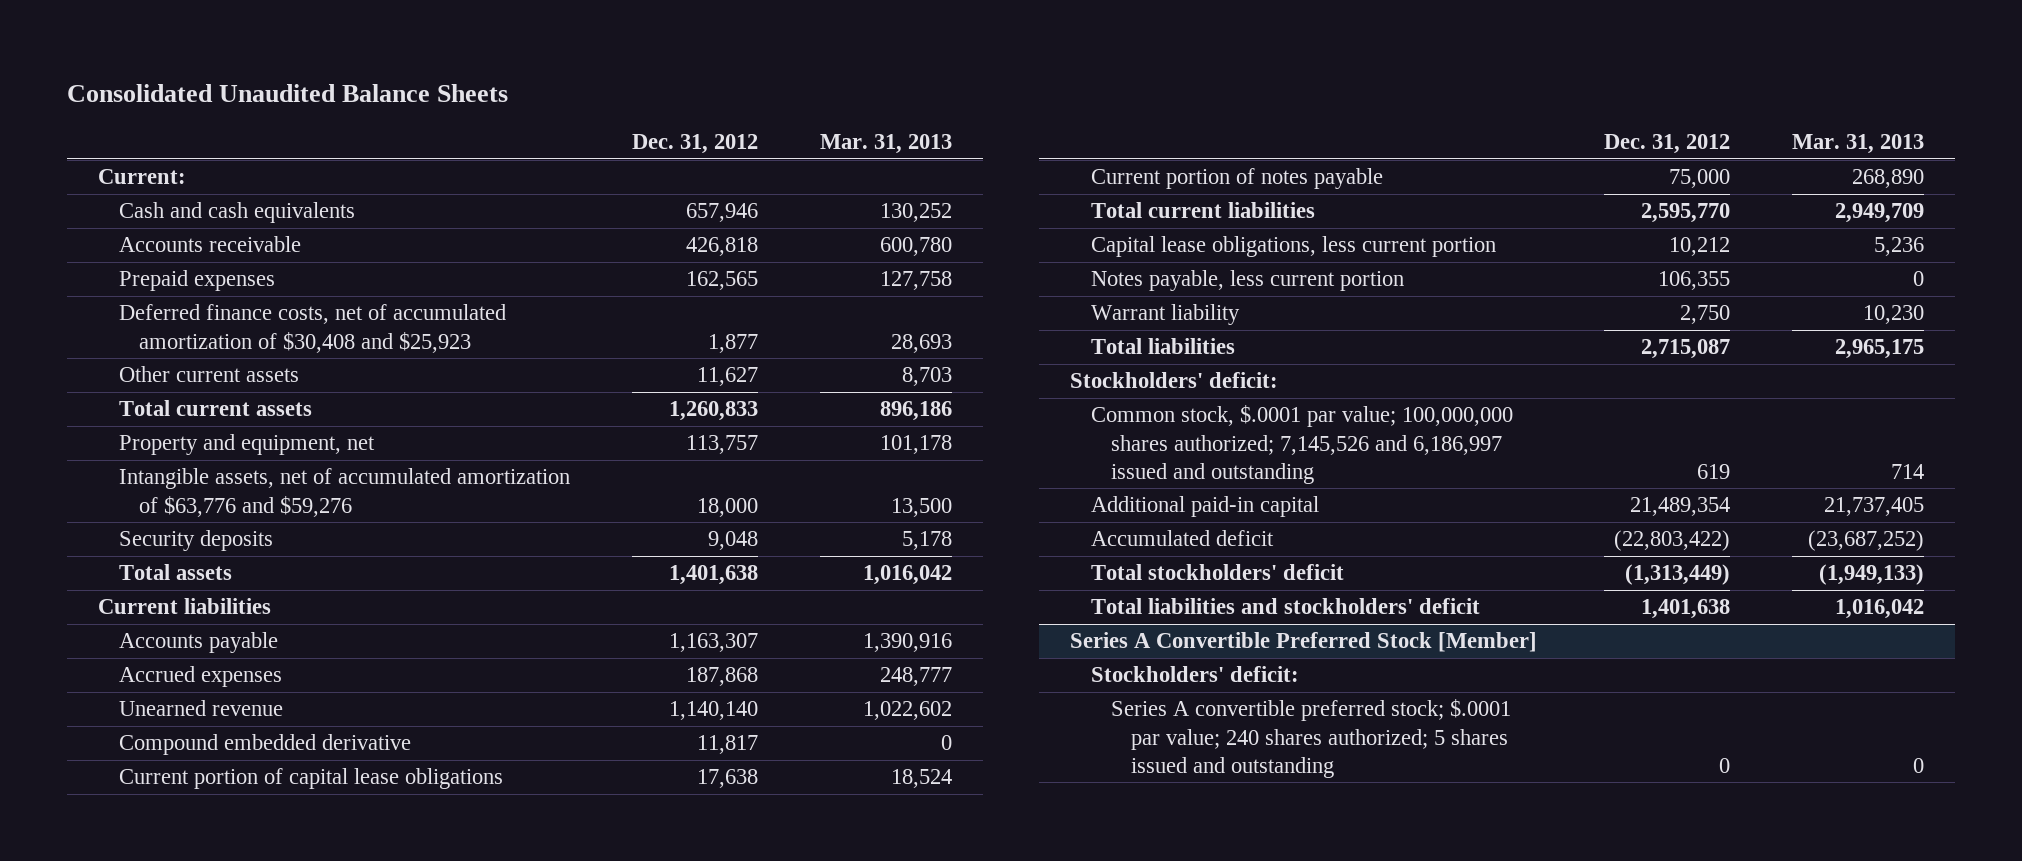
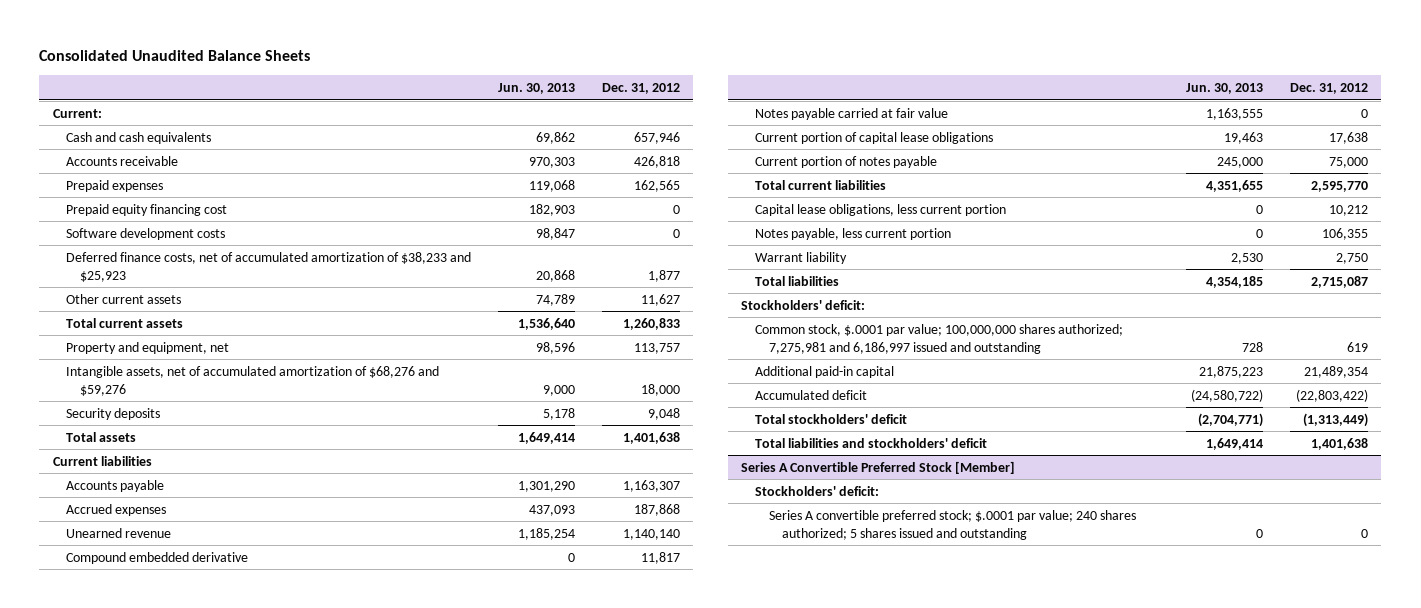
- | Dec. 31, 2012 | Mar. 31, 2013
+ | Jun. 30, 2013 | Dec. 31, 2012
- Deferred finance costs, net of accumulated amortization of $30,408 and $25,923 | 1,877 | 28,693
+ Prepaid equity financing cost | 182,903 | 0
+ Software development costs | 98,847 | 0
+ Deferred finance costs, net of accumulated amortization of $38,233 and $25,923 | 20,868 | 1,877
- Intangible assets, net of accumulated amortization of $63,776 and $59,276 | 18,000 | 13,500
+ Intangible assets, net of accumulated amortization of $68,276 and $59,276 | 9,000 | 18,000
+ Notes payable carried at fair value | 1,163,555 | 0
- Common stock, $.0001 par value; 100,000,000 shares authorized; 7,145,526 and 6,186,997 issued and outstanding | 619 | 714
+ Common stock, $.0001 par value; 100,000,000 shares authorized; 7,275,981 and 6,186,997 issued and outstanding | 728 | 619

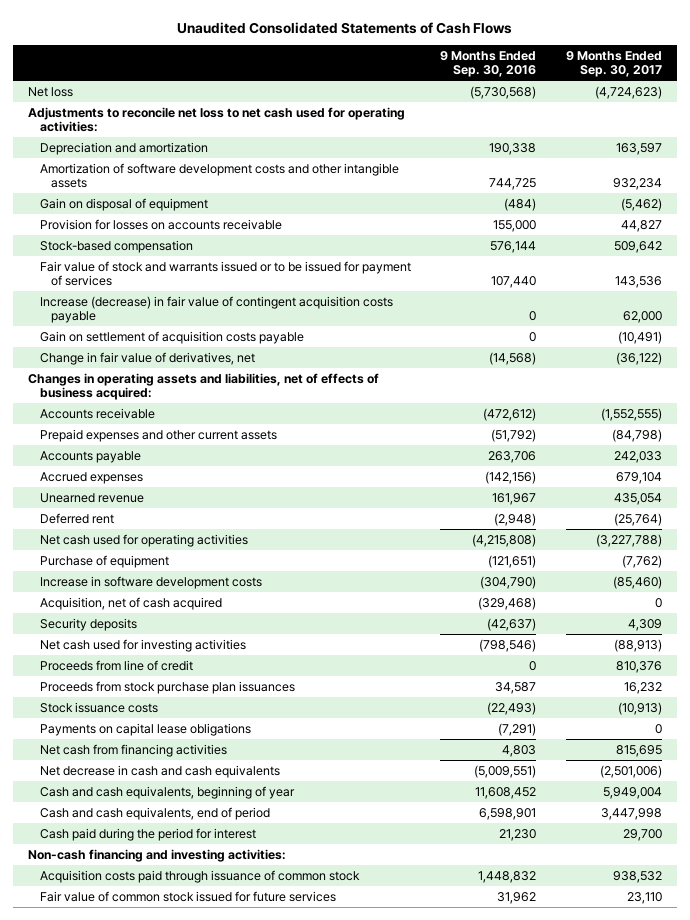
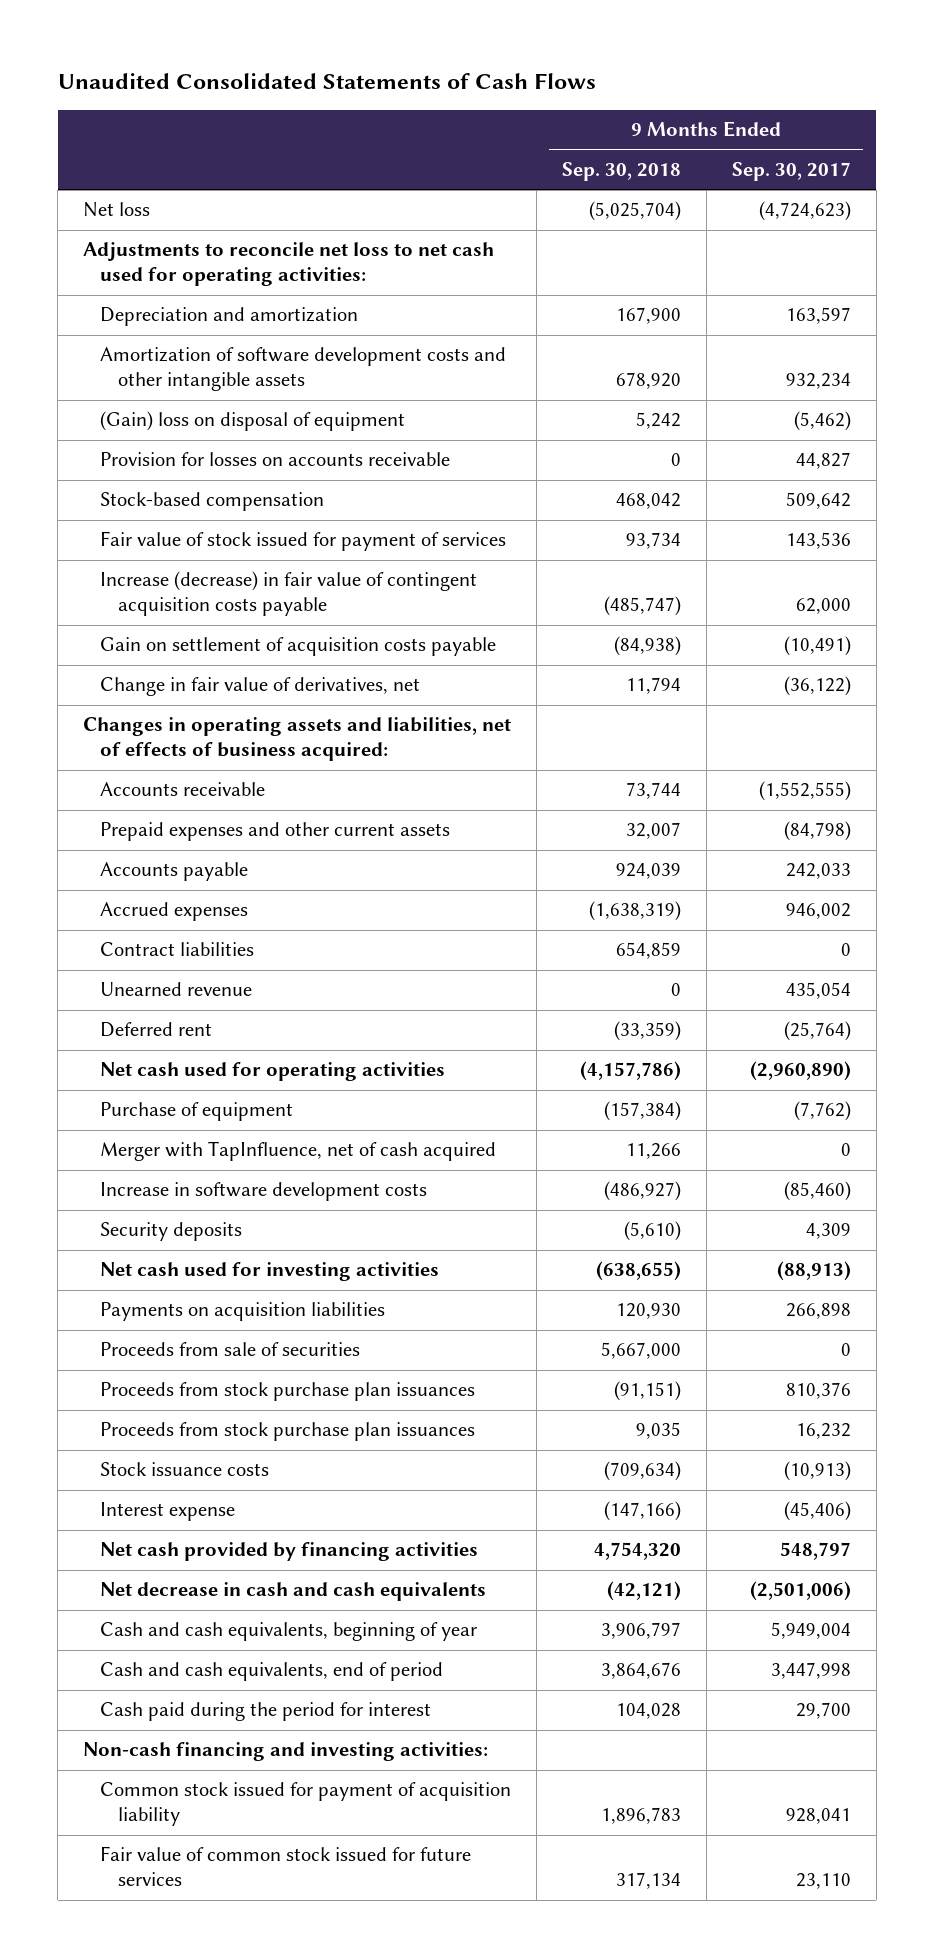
- | 9 Months Ended Sep. 30, 2016 | 9 Months Ended Sep. 30, 2017
+ | 9 Months Ended Sep. 30, 2018 | 9 Months Ended Sep. 30, 2017
- Gain on disposal of equipment | (484) | (5,462)
+ (Gain) loss on disposal of equipment | 5,242 | (5,462)
- Fair value of stock and warrants issued or to be issued for payment of services | 107,440 | 143,536
+ Fair value of stock issued for payment of services | 93,734 | 143,536
- Accrued expenses | (142,156) | 679,104
+ Accrued expenses | (1,638,319) | 946,002
+ Contract liabilities | 654,859 | 0
- Net cash used for operating activities | (4,215,808) | (3,227,788)
+ Net cash used for operating activities | (4,157,786) | (2,960,890)
+ Merger with TapInfluence, net of cash acquired | 11,266 | 0
- Acquisition, net of cash acquired | (329,468) | 0
- Proceeds from line of credit | 0 | 810,376
+ Payments on acquisition liabilities | 120,930 | 266,898
+ Proceeds from sale of securities | 5,667,000 | 0
+ Proceeds from stock purchase plan issuances | (91,151) | 810,376
- Payments on capital lease obligations | (7,291) | 0
- Net cash from financing activities | 4,803 | 815,695
+ Interest expense | (147,166) | (45,406)
+ Net cash provided by financing activities | 4,754,320 | 548,797
- Acquisition costs paid through issuance of common stock | 1,448,832 | 938,532
+ Common stock issued for payment of acquisition liability | 1,896,783 | 928,041

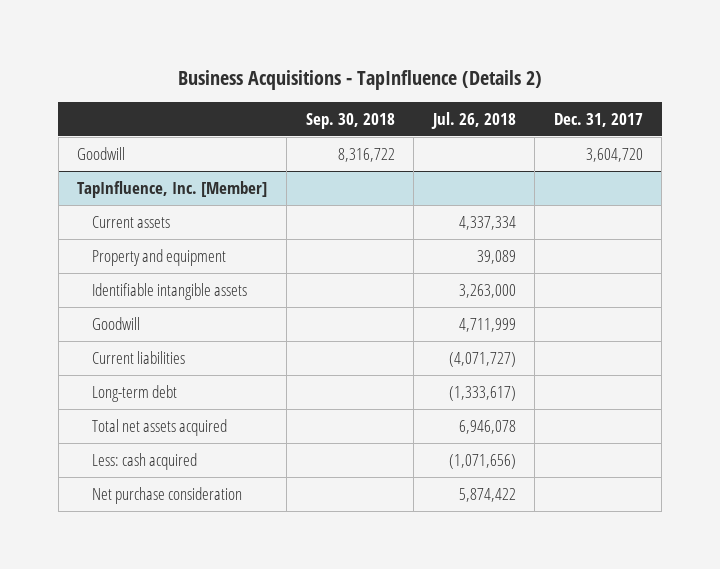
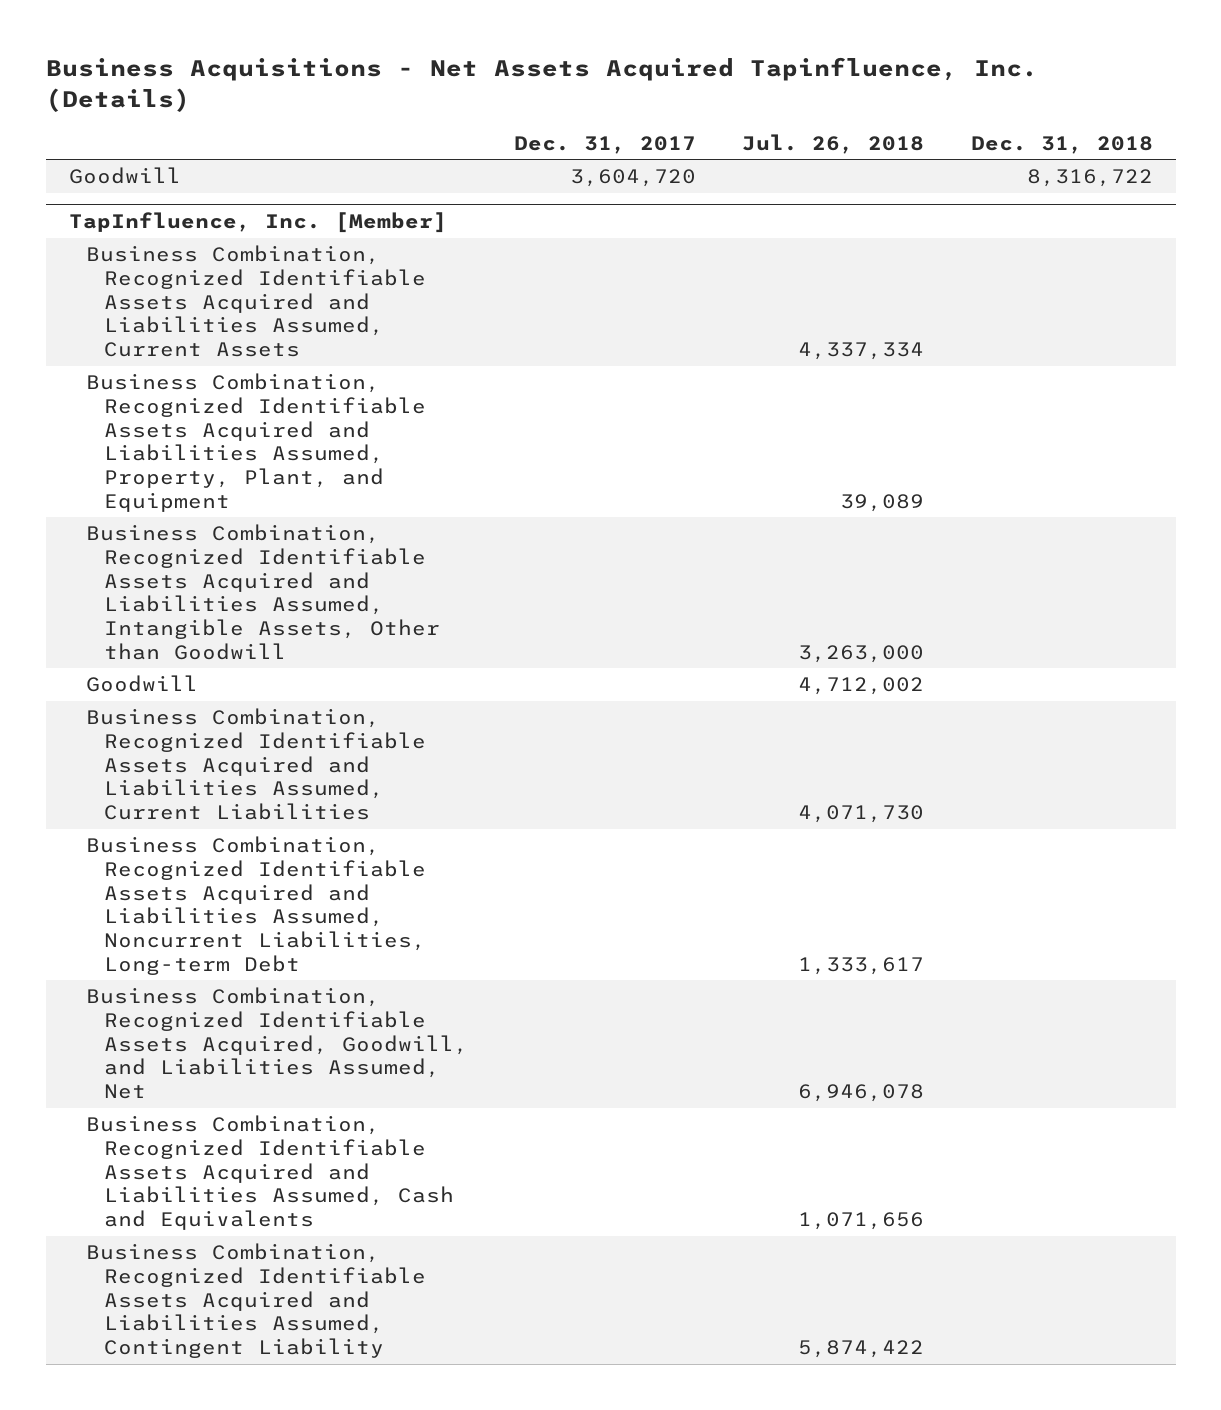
- Business Acquisitions - TapInfluence (Details 2)
+ Business Acquisitions - Net Assets Acquired Tapinfluence, Inc. (Details)
- | Sep. 30, 2018 | Jul. 26, 2018 | Dec. 31, 2017
+ | Dec. 31, 2017 | Jul. 26, 2018 | Dec. 31, 2018
@ TapInfluence, Inc. [Member]
- Current assets | | 4,337,334 |
- Property and equipment | | 39,089 |
- Identifiable intangible assets | | 3,263,000 |
- Goodwill | | 4,711,999 |
- Current liabilities | | (4,071,727) |
- Long-term debt | | (1,333,617) |
- Total net assets acquired | | 6,946,078 |
- Less: cash acquired | | (1,071,656) |
- Net purchase consideration | | 5,874,422 |
+ Business Combination, Recognized Identifiable Assets Acquired and Liabilities Assumed, Current Assets | | 4,337,334 |
+ Business Combination, Recognized Identifiable Assets Acquired and Liabilities Assumed, Property, Plant, and Equipment | | 39,089 |
+ Business Combination, Recognized Identifiable Assets Acquired and Liabilities Assumed, Intangible Assets, Other than Goodwill | | 3,263,000 |
+ Goodwill | | 4,712,002 |
+ Business Combination, Recognized Identifiable Assets Acquired and Liabilities Assumed, Current Liabilities | | 4,071,730 |
+ Business Combination, Recognized Identifiable Assets Acquired and Liabilities Assumed, Noncurrent Liabilities, Long-term Debt | | 1,333,617 |
+ Business Combination, Recognized Identifiable Assets Acquired, Goodwill, and Liabilities Assumed, Net | | 6,946,078 |
+ Business Combination, Recognized Identifiable Assets Acquired and Liabilities Assumed, Cash and Equivalents | | 1,071,656 |
+ Business Combination, Recognized Identifiable Assets Acquired and Liabilities Assumed, Contingent Liability | | 5,874,422 |

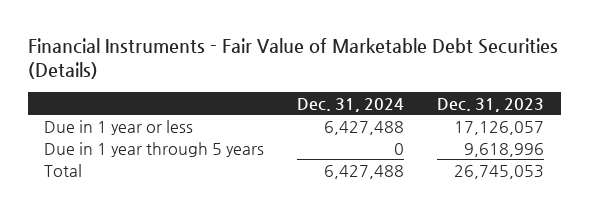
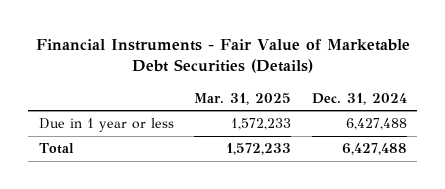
- | Dec. 31, 2024 | Dec. 31, 2023
+ | Mar. 31, 2025 | Dec. 31, 2024
- Due in 1 year through 5 years | 0 | 9,618,996

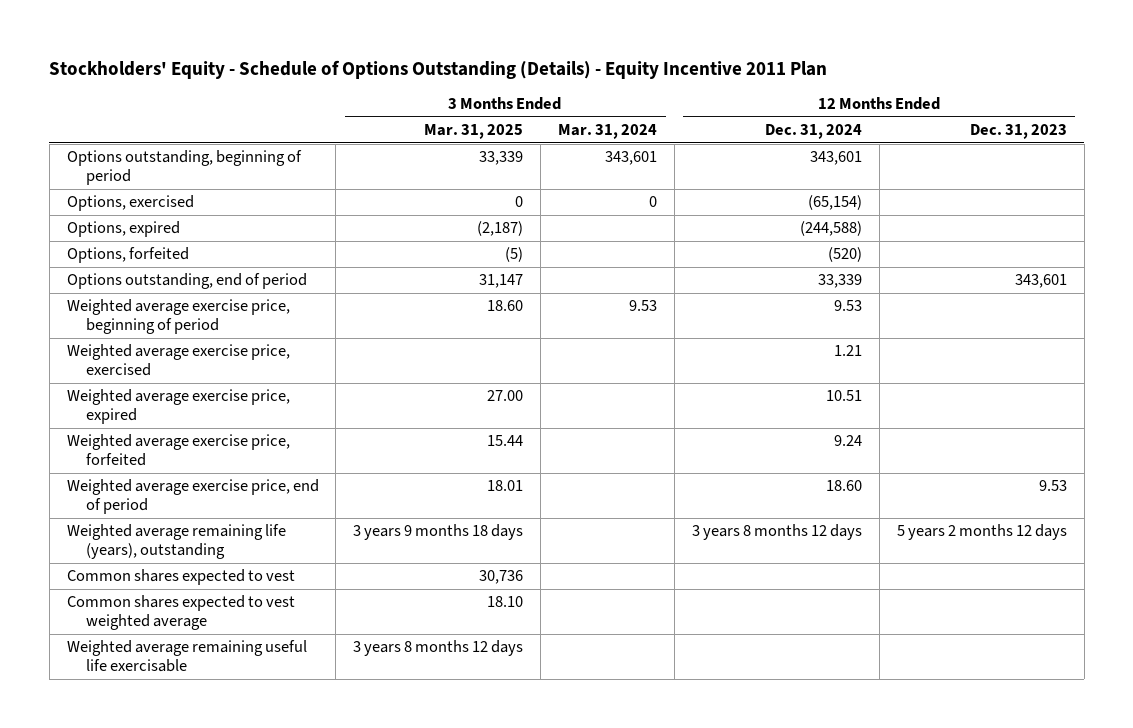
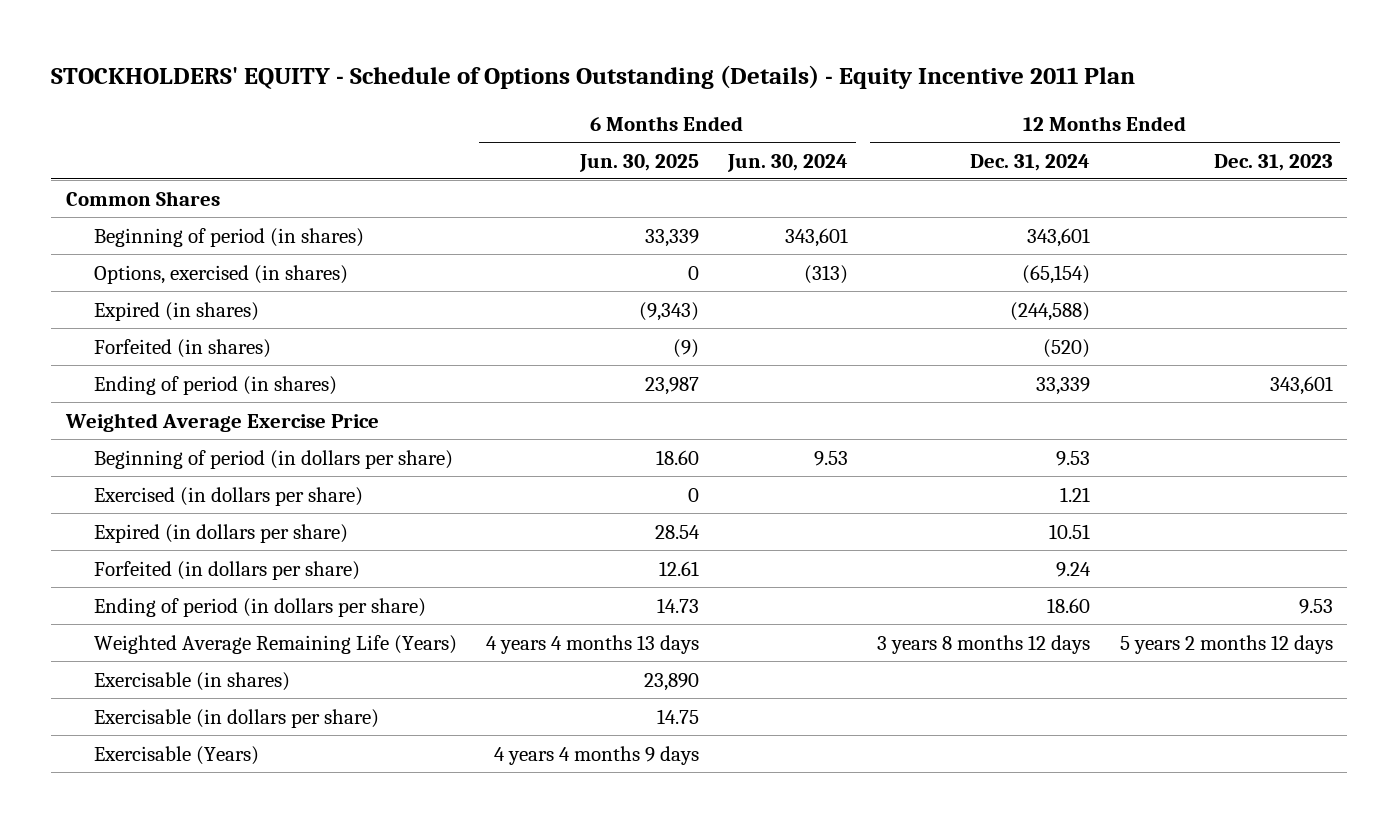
- Stockholders' Equity - Schedule of Options Outstanding (Details) - Equity Incentive 2011 Plan
+ STOCKHOLDERS' EQUITY - Schedule of Options Outstanding (Details) - Equity Incentive 2011 Plan
- | 3 Months Ended Mar. 31, 2025 | 3 Months Ended Mar. 31, 2024 | 12 Months Ended Dec. 31, 2024 | 12 Months Ended Dec. 31, 2023
+ | 6 Months Ended Jun. 30, 2025 | 6 Months Ended Jun. 30, 2024 | 12 Months Ended Dec. 31, 2024 | 12 Months Ended Dec. 31, 2023
- Options outstanding, beginning of period | 33,339 | 343,601 | 343,601 |
- Options, exercised | 0 | 0 | (65,154) |
- Options, expired | (2,187) | | (244,588) |
- Options, forfeited | (5) | | (520) |
- Options outstanding, end of period | 31,147 | | 33,339 | 343,601
- Weighted average exercise price, beginning of period | 18.60 | 9.53 | 9.53 |
- Weighted average exercise price, exercised | | | 1.21 |
- Weighted average exercise price, expired | 27.00 | | 10.51 |
- Weighted average exercise price, forfeited | 15.44 | | 9.24 |
- Weighted average exercise price, end of period | 18.01 | | 18.60 | 9.53
- Weighted average remaining life (years), outstanding | 3 years 9 months 18 days | | 3 years 8 months 12 days | 5 years 2 months 12 days
- Common shares expected to vest | 30,736 | | |
- Common shares expected to vest weighted average | 18.10 | | |
- Weighted average remaining useful life exercisable | 3 years 8 months 12 days | | |
+ Common Shares
+ Beginning of period (in shares) | 33,339 | 343,601 | 343,601 |
+ Options, exercised (in shares) | 0 | (313) | (65,154) |
+ Expired (in shares) | (9,343) | | (244,588) |
+ Forfeited (in shares) | (9) | | (520) |
+ Ending of period (in shares) | 23,987 | | 33,339 | 343,601
+ Weighted Average Exercise Price
+ Beginning of period (in dollars per share) | 18.60 | 9.53 | 9.53 |
+ Exercised (in dollars per share) | 0 | | 1.21 |
+ Expired (in dollars per share) | 28.54 | | 10.51 |
+ Forfeited (in dollars per share) | 12.61 | | 9.24 |
+ Ending of period (in dollars per share) | 14.73 | | 18.60 | 9.53
+ Weighted Average Remaining Life (Years) | 4 years 4 months 13 days | | 3 years 8 months 12 days | 5 years 2 months 12 days
+ Exercisable (in shares) | 23,890 | | |
+ Exercisable (in dollars per share) | 14.75 | | |
+ Exercisable (Years) | 4 years 4 months 9 days | | |

